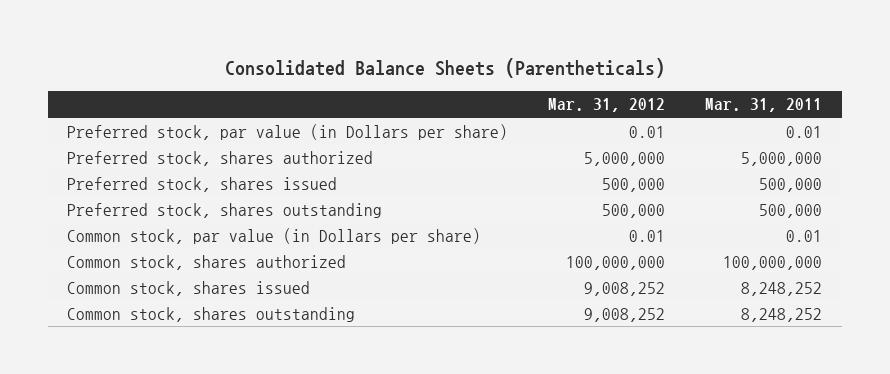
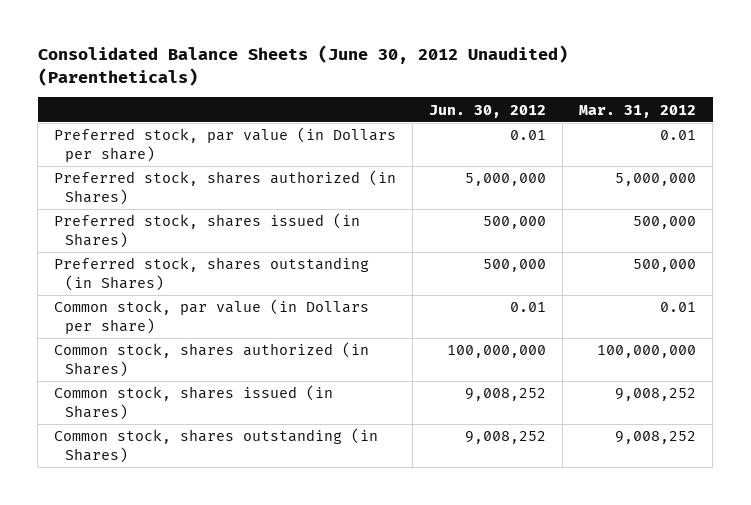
- Consolidated Balance Sheets (Parentheticals)
+ Consolidated Balance Sheets (June 30, 2012 Unaudited) (Parentheticals)
- | Mar. 31, 2012 | Mar. 31, 2011
+ | Jun. 30, 2012 | Mar. 31, 2012
- Preferred stock, shares authorized | 5,000,000 | 5,000,000
- Preferred stock, shares issued | 500,000 | 500,000
- Preferred stock, shares outstanding | 500,000 | 500,000
+ Preferred stock, shares authorized (in Shares) | 5,000,000 | 5,000,000
+ Preferred stock, shares issued (in Shares) | 500,000 | 500,000
+ Preferred stock, shares outstanding (in Shares) | 500,000 | 500,000
- Common stock, shares authorized | 100,000,000 | 100,000,000
- Common stock, shares issued | 9,008,252 | 8,248,252
- Common stock, shares outstanding | 9,008,252 | 8,248,252
+ Common stock, shares authorized (in Shares) | 100,000,000 | 100,000,000
+ Common stock, shares issued (in Shares) | 9,008,252 | 9,008,252
+ Common stock, shares outstanding (in Shares) | 9,008,252 | 9,008,252

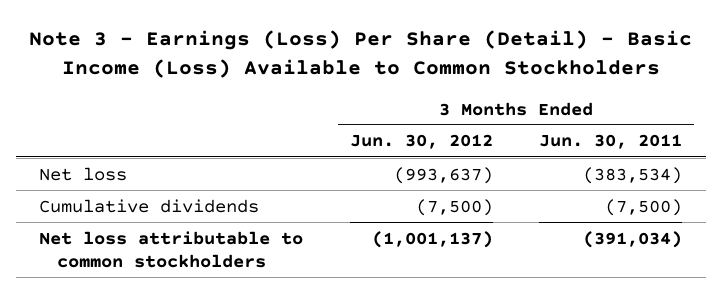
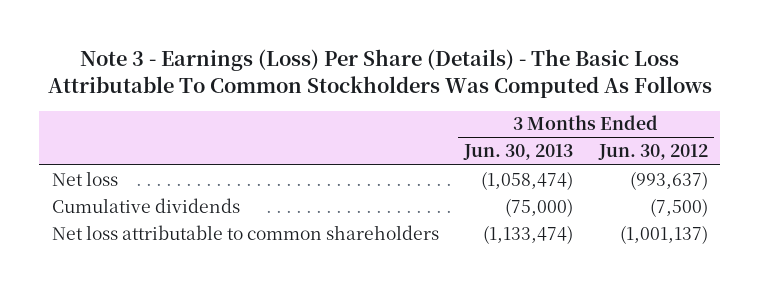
- Note 3 - Earnings (Loss) Per Share (Detail) - Basic Income (Loss) Available to Common Stockholders
+ Note 3 - Earnings (Loss) Per Share (Details) - The Basic Loss Attributable To Common Stockholders Was Computed As Follows
- | 3 Months Ended Jun. 30, 2012 | 3 Months Ended Jun. 30, 2011
+ | 3 Months Ended Jun. 30, 2013 | 3 Months Ended Jun. 30, 2012
- Net loss attributable to common stockholders | (1,001,137) | (391,034)
+ Net loss attributable to common shareholders | (1,133,474) | (1,001,137)

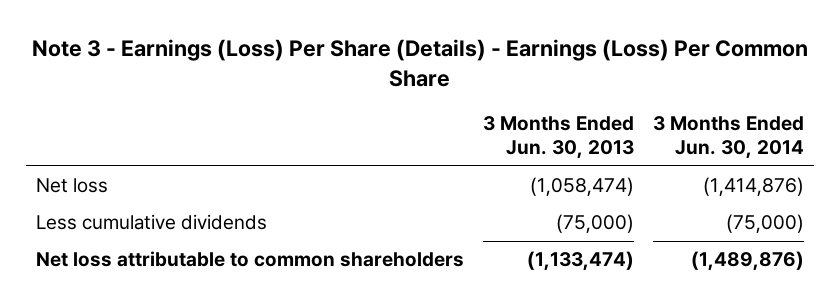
- Note 3 - Earnings (Loss) Per Share (Details) - The Basic Loss Attributable To Common Stockholders Was Computed As Follows
+ Note 3 - Earnings (Loss) Per Share (Details) - Earnings (Loss) Per Common Share
- | 3 Months Ended Jun. 30, 2013 | 3 Months Ended Jun. 30, 2012
+ | 3 Months Ended Jun. 30, 2013 | 3 Months Ended Jun. 30, 2014
- Cumulative dividends | (75,000) | (7,500)
+ Less cumulative dividends | (75,000) | (75,000)

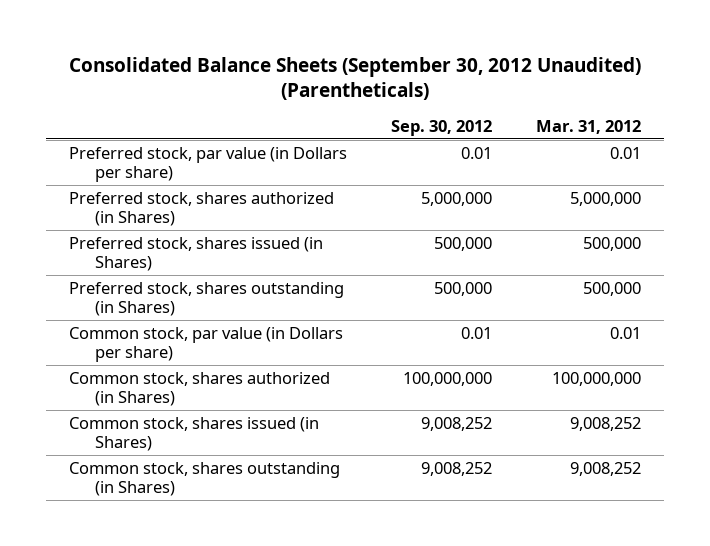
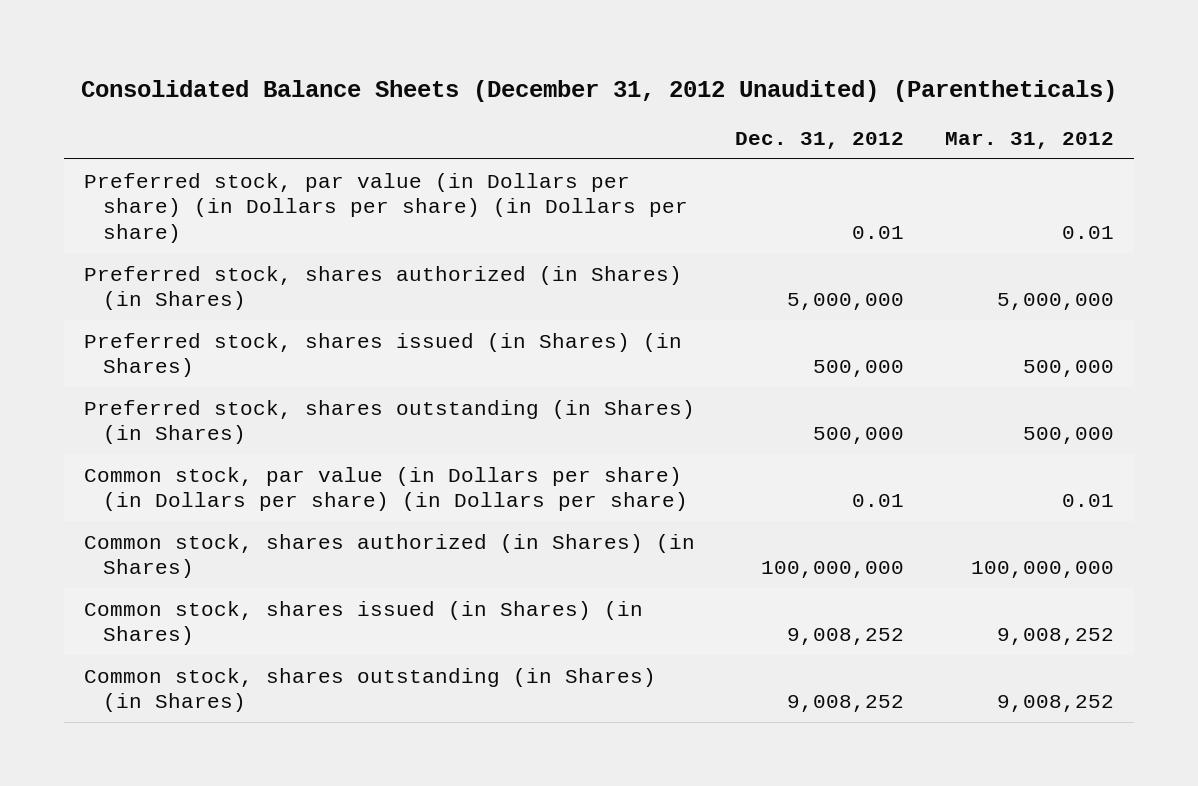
- Consolidated Balance Sheets (September 30, 2012 Unaudited) (Parentheticals)
+ Consolidated Balance Sheets (December 31, 2012 Unaudited) (Parentheticals)
- | Sep. 30, 2012 | Mar. 31, 2012
+ | Dec. 31, 2012 | Mar. 31, 2012
- Preferred stock, par value (in Dollars per share) | 0.01 | 0.01
- Preferred stock, shares authorized (in Shares) | 5,000,000 | 5,000,000
- Preferred stock, shares issued (in Shares) | 500,000 | 500,000
- Preferred stock, shares outstanding (in Shares) | 500,000 | 500,000
- Common stock, par value (in Dollars per share) | 0.01 | 0.01
- Common stock, shares authorized (in Shares) | 100,000,000 | 100,000,000
- Common stock, shares issued (in Shares) | 9,008,252 | 9,008,252
- Common stock, shares outstanding (in Shares) | 9,008,252 | 9,008,252
+ Preferred stock, par value (in Dollars per share) (in Dollars per share) (in Dollars per share) | 0.01 | 0.01
+ Preferred stock, shares authorized (in Shares) (in Shares) | 5,000,000 | 5,000,000
+ Preferred stock, shares issued (in Shares) (in Shares) | 500,000 | 500,000
+ Preferred stock, shares outstanding (in Shares) (in Shares) | 500,000 | 500,000
+ Common stock, par value (in Dollars per share) (in Dollars per share) (in Dollars per share) | 0.01 | 0.01
+ Common stock, shares authorized (in Shares) (in Shares) | 100,000,000 | 100,000,000
+ Common stock, shares issued (in Shares) (in Shares) | 9,008,252 | 9,008,252
+ Common stock, shares outstanding (in Shares) (in Shares) | 9,008,252 | 9,008,252

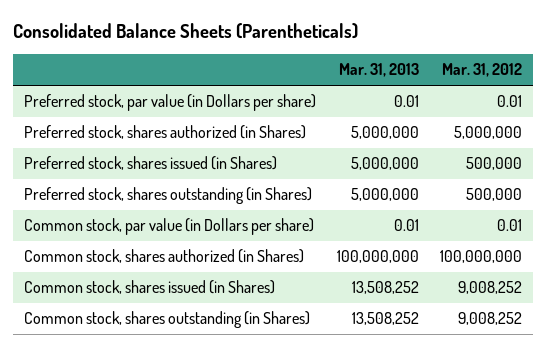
- Consolidated Balance Sheets (December 31, 2012 Unaudited) (Parentheticals)
+ Consolidated Balance Sheets (Parentheticals)
- | Dec. 31, 2012 | Mar. 31, 2012
+ | Mar. 31, 2013 | Mar. 31, 2012
- Preferred stock, par value (in Dollars per share) (in Dollars per share) (in Dollars per share) | 0.01 | 0.01
- Preferred stock, shares authorized (in Shares) (in Shares) | 5,000,000 | 5,000,000
- Preferred stock, shares issued (in Shares) (in Shares) | 500,000 | 500,000
- Preferred stock, shares outstanding (in Shares) (in Shares) | 500,000 | 500,000
- Common stock, par value (in Dollars per share) (in Dollars per share) (in Dollars per share) | 0.01 | 0.01
- Common stock, shares authorized (in Shares) (in Shares) | 100,000,000 | 100,000,000
- Common stock, shares issued (in Shares) (in Shares) | 9,008,252 | 9,008,252
- Common stock, shares outstanding (in Shares) (in Shares) | 9,008,252 | 9,008,252
+ Preferred stock, par value (in Dollars per share) | 0.01 | 0.01
+ Preferred stock, shares authorized (in Shares) | 5,000,000 | 5,000,000
+ Preferred stock, shares issued (in Shares) | 5,000,000 | 500,000
+ Preferred stock, shares outstanding (in Shares) | 5,000,000 | 500,000
+ Common stock, par value (in Dollars per share) | 0.01 | 0.01
+ Common stock, shares authorized (in Shares) | 100,000,000 | 100,000,000
+ Common stock, shares issued (in Shares) | 13,508,252 | 9,008,252
+ Common stock, shares outstanding (in Shares) | 13,508,252 | 9,008,252

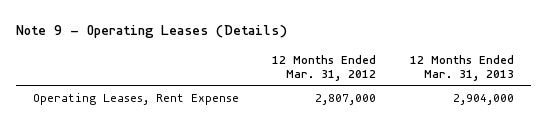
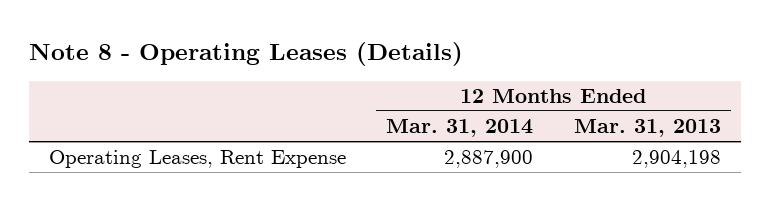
- Note 9 - Operating Leases (Details)
+ Note 8 - Operating Leases (Details)
- | 12 Months Ended Mar. 31, 2012 | 12 Months Ended Mar. 31, 2013
+ | 12 Months Ended Mar. 31, 2014 | 12 Months Ended Mar. 31, 2013
- Operating Leases, Rent Expense | 2,807,000 | 2,904,000
+ Operating Leases, Rent Expense | 2,887,900 | 2,904,198

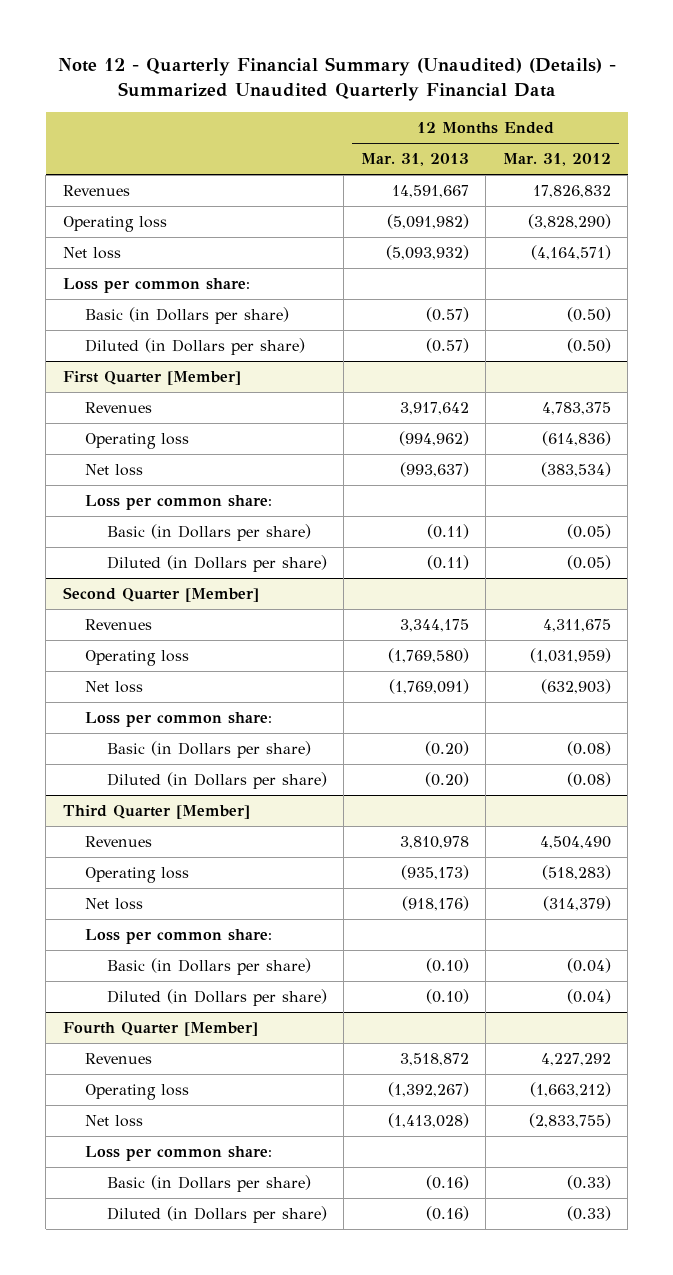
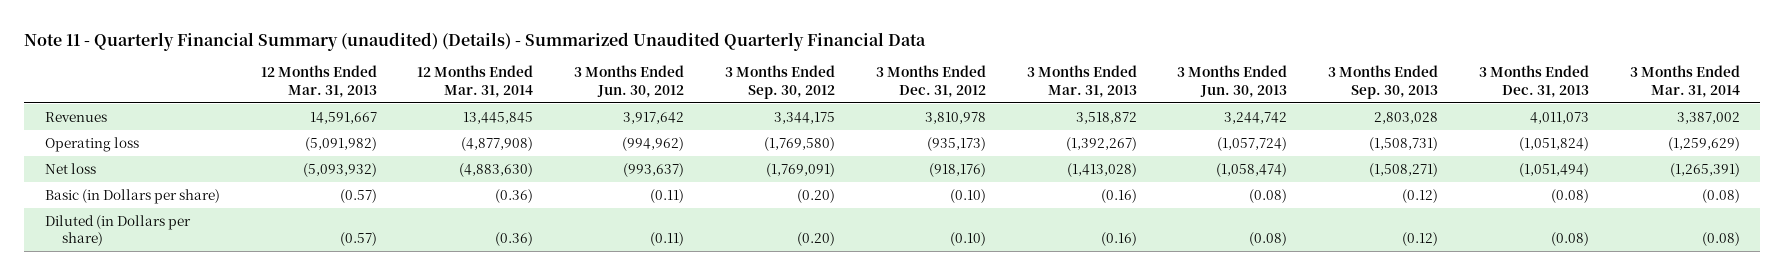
- Note 12 - Quarterly Financial Summary (Unaudited) (Details) - Summarized Unaudited Quarterly Financial Data
+ Note 11 - Quarterly Financial Summary (unaudited) (Details) - Summarized Unaudited Quarterly Financial Data
- | 12 Months Ended Mar. 31, 2013 | 12 Months Ended Mar. 31, 2012
+ | 12 Months Ended Mar. 31, 2013 | 12 Months Ended Mar. 31, 2014 | 3 Months Ended Jun. 30, 2012 | 3 Months Ended Sep. 30, 2012 | 3 Months Ended Dec. 31, 2012 | 3 Months Ended Mar. 31, 2013 | 3 Months Ended Jun. 30, 2013 | 3 Months Ended Sep. 30, 2013 | 3 Months Ended Dec. 31, 2013 | 3 Months Ended Mar. 31, 2014
- Loss per common share:
- First Quarter [Member]
- Revenues | 3,917,642 | 4,783,375
- Operating loss | (994,962) | (614,836)
- Net loss | (993,637) | (383,534)
- Loss per common share:
- Basic (in Dollars per share) | (0.11) | (0.05)
- Diluted (in Dollars per share) | (0.11) | (0.05)
- Second Quarter [Member]
- Revenues | 3,344,175 | 4,311,675
- Operating loss | (1,769,580) | (1,031,959)
- Net loss | (1,769,091) | (632,903)
- Loss per common share:
- Basic (in Dollars per share) | (0.20) | (0.08)
- Diluted (in Dollars per share) | (0.20) | (0.08)
- Third Quarter [Member]
- Revenues | 3,810,978 | 4,504,490
- Operating loss | (935,173) | (518,283)
- Net loss | (918,176) | (314,379)
- Loss per common share:
- Basic (in Dollars per share) | (0.10) | (0.04)
- Diluted (in Dollars per share) | (0.10) | (0.04)
- Fourth Quarter [Member]
- Revenues | 3,518,872 | 4,227,292
- Operating loss | (1,392,267) | (1,663,212)
- Net loss | (1,413,028) | (2,833,755)
- Loss per common share:
- Basic (in Dollars per share) | (0.16) | (0.33)
- Diluted (in Dollars per share) | (0.16) | (0.33)

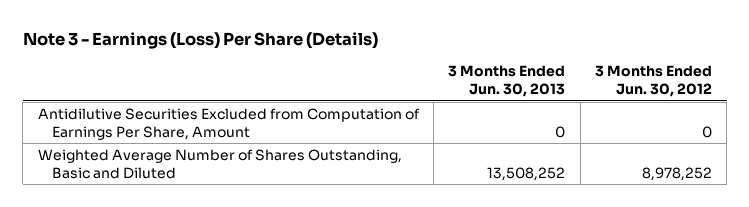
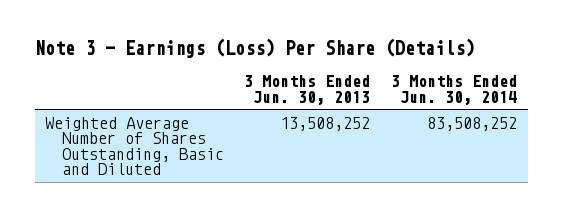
- | 3 Months Ended Jun. 30, 2013 | 3 Months Ended Jun. 30, 2012
+ | 3 Months Ended Jun. 30, 2013 | 3 Months Ended Jun. 30, 2014
- Antidilutive Securities Excluded from Computation of Earnings Per Share, Amount | 0 | 0

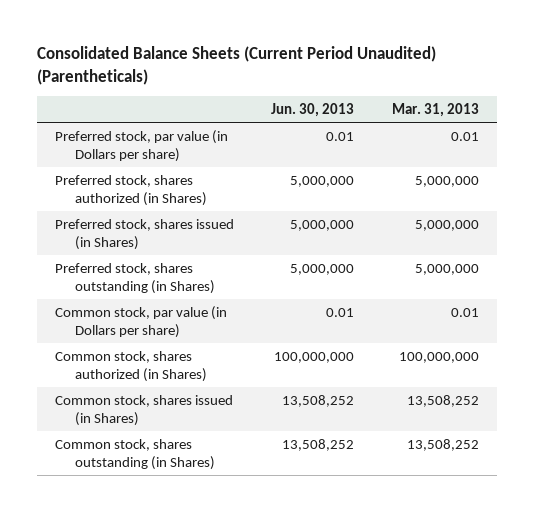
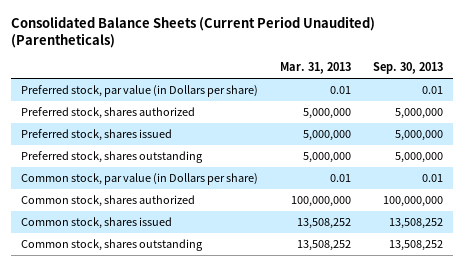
- | Jun. 30, 2013 | Mar. 31, 2013
+ | Mar. 31, 2013 | Sep. 30, 2013
- Preferred stock, shares authorized (in Shares) | 5,000,000 | 5,000,000
- Preferred stock, shares issued (in Shares) | 5,000,000 | 5,000,000
- Preferred stock, shares outstanding (in Shares) | 5,000,000 | 5,000,000
+ Preferred stock, shares authorized | 5,000,000 | 5,000,000
+ Preferred stock, shares issued | 5,000,000 | 5,000,000
+ Preferred stock, shares outstanding | 5,000,000 | 5,000,000
- Common stock, shares authorized (in Shares) | 100,000,000 | 100,000,000
- Common stock, shares issued (in Shares) | 13,508,252 | 13,508,252
- Common stock, shares outstanding (in Shares) | 13,508,252 | 13,508,252
+ Common stock, shares authorized | 100,000,000 | 100,000,000
+ Common stock, shares issued | 13,508,252 | 13,508,252
+ Common stock, shares outstanding | 13,508,252 | 13,508,252

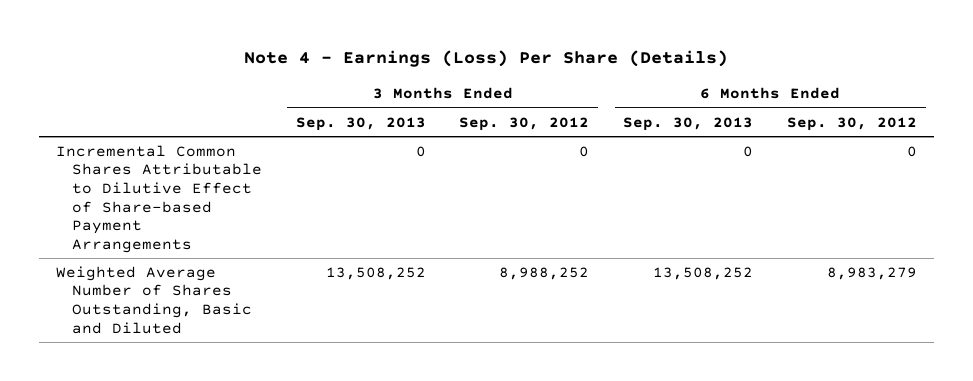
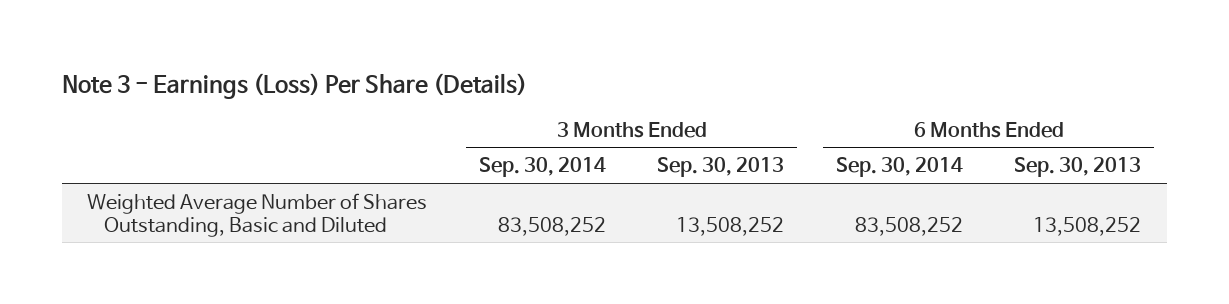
- Note 4 - Earnings (Loss) Per Share (Details)
+ Note 3 - Earnings (Loss) Per Share (Details)
- | 3 Months Ended Sep. 30, 2013 | 3 Months Ended Sep. 30, 2012 | 6 Months Ended Sep. 30, 2013 | 6 Months Ended Sep. 30, 2012
+ | 3 Months Ended Sep. 30, 2014 | 3 Months Ended Sep. 30, 2013 | 6 Months Ended Sep. 30, 2014 | 6 Months Ended Sep. 30, 2013
- Incremental Common Shares Attributable to Dilutive Effect of Share-based Payment Arrangements | 0 | 0 | 0 | 0

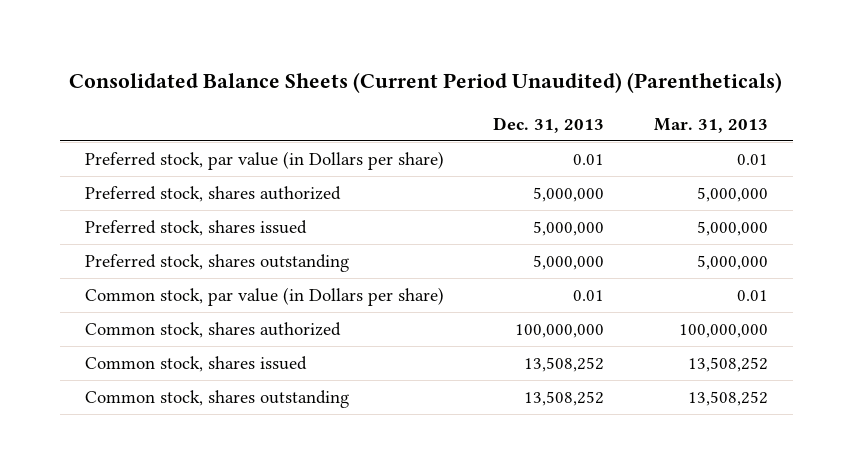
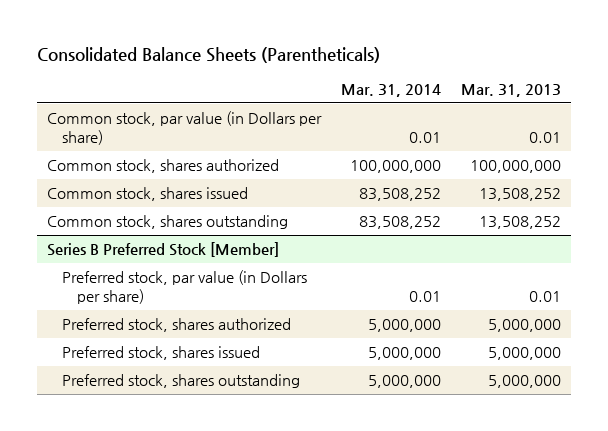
- Consolidated Balance Sheets (Current Period Unaudited) (Parentheticals)
+ Consolidated Balance Sheets (Parentheticals)
- | Dec. 31, 2013 | Mar. 31, 2013
+ | Mar. 31, 2014 | Mar. 31, 2013
- Preferred stock, par value (in Dollars per share) | 0.01 | 0.01
- Preferred stock, shares authorized | 5,000,000 | 5,000,000
- Preferred stock, shares issued | 5,000,000 | 5,000,000
- Preferred stock, shares outstanding | 5,000,000 | 5,000,000
+ Series B Preferred Stock [Member]
+ Preferred stock, par value (in Dollars per share) | 0.01 | 0.01
+ Preferred stock, shares authorized | 5,000,000 | 5,000,000
+ Preferred stock, shares issued | 5,000,000 | 5,000,000
+ Preferred stock, shares outstanding | 5,000,000 | 5,000,000

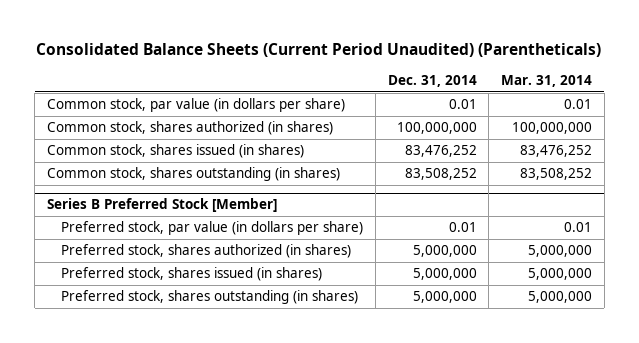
- Consolidated Balance Sheets (Parentheticals)
+ Consolidated Balance Sheets (Current Period Unaudited) (Parentheticals)
- | Mar. 31, 2014 | Mar. 31, 2013
+ | Dec. 31, 2014 | Mar. 31, 2014
- Common stock, par value (in Dollars per share) | 0.01 | 0.01
- Common stock, shares authorized | 100,000,000 | 100,000,000
- Common stock, shares issued | 83,508,252 | 13,508,252
- Common stock, shares outstanding | 83,508,252 | 13,508,252
+ Common stock, par value (in dollars per share) | 0.01 | 0.01
+ Common stock, shares authorized (in shares) | 100,000,000 | 100,000,000
+ Common stock, shares issued (in shares) | 83,476,252 | 83,476,252
+ Common stock, shares outstanding (in shares) | 83,508,252 | 83,508,252
@ Series B Preferred Stock [Member]
- Preferred stock, par value (in Dollars per share) | 0.01 | 0.01
- Preferred stock, shares authorized | 5,000,000 | 5,000,000
- Preferred stock, shares issued | 5,000,000 | 5,000,000
- Preferred stock, shares outstanding | 5,000,000 | 5,000,000
+ Preferred stock, par value (in dollars per share) | 0.01 | 0.01
+ Preferred stock, shares authorized (in shares) | 5,000,000 | 5,000,000
+ Preferred stock, shares issued (in shares) | 5,000,000 | 5,000,000
+ Preferred stock, shares outstanding (in shares) | 5,000,000 | 5,000,000

